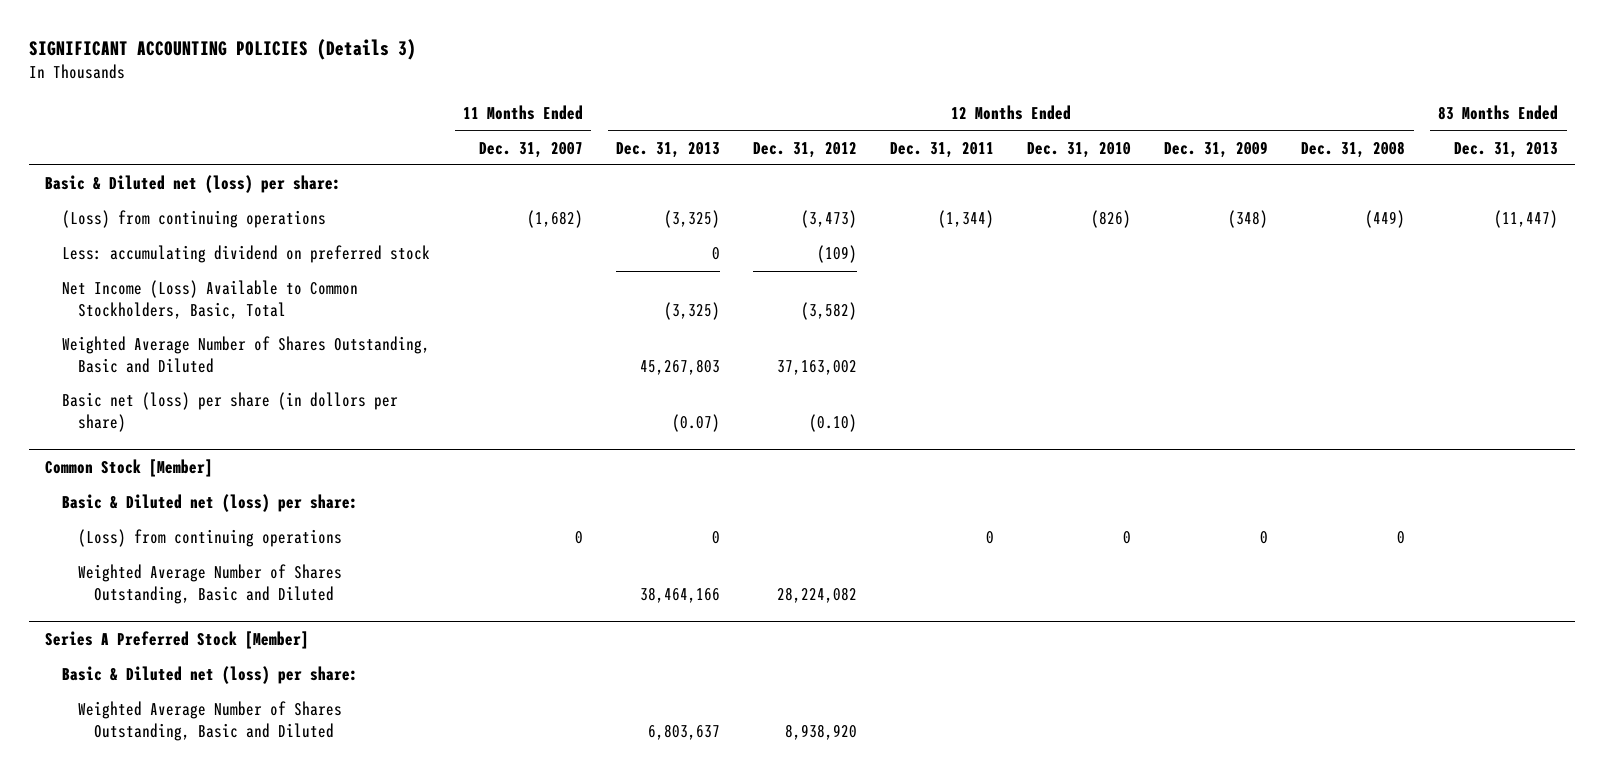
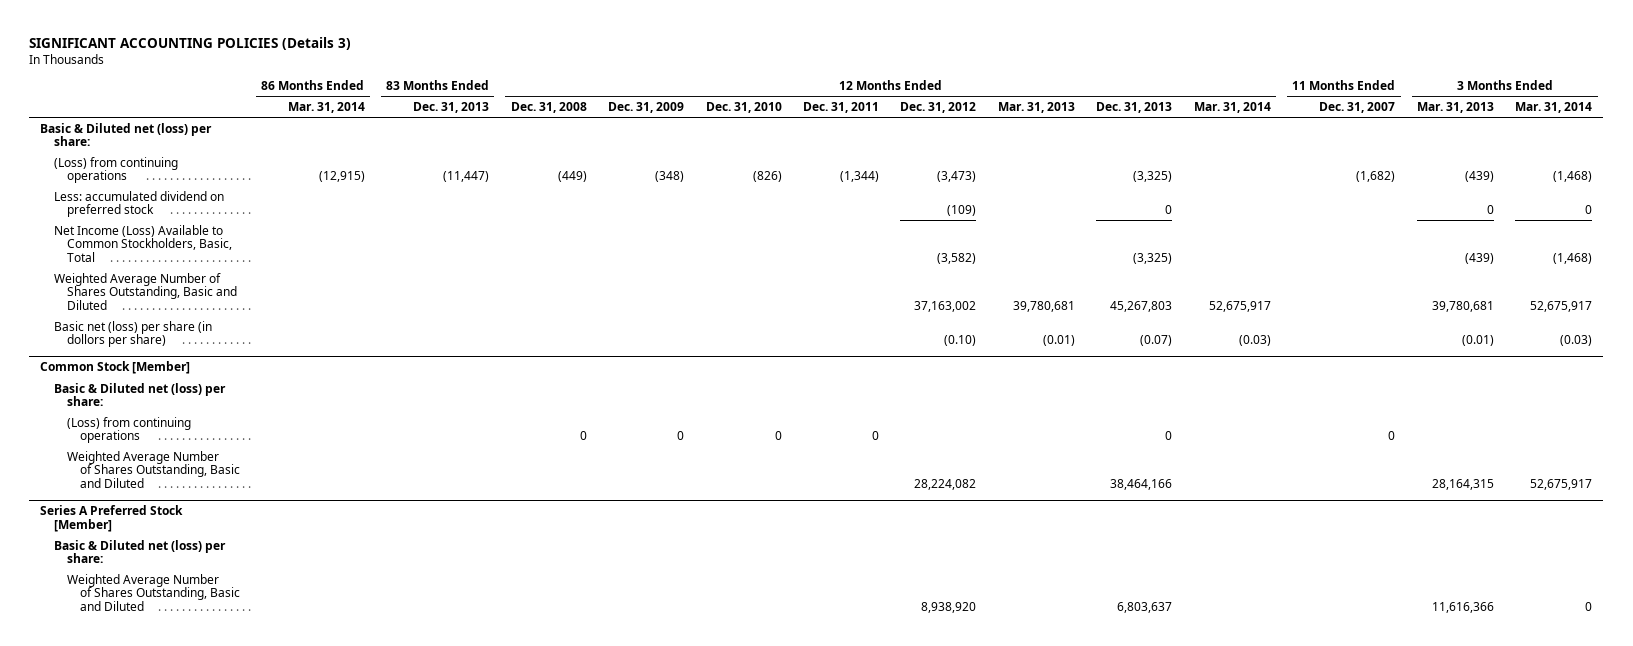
- | 11 Months Ended Dec. 31, 2007 | 12 Months Ended Dec. 31, 2013 | 12 Months Ended Dec. 31, 2012 | 12 Months Ended Dec. 31, 2011 | 12 Months Ended Dec. 31, 2010 | 12 Months Ended Dec. 31, 2009 | 12 Months Ended Dec. 31, 2008 | 83 Months Ended Dec. 31, 2013
+ | 86 Months Ended Mar. 31, 2014 | 83 Months Ended Dec. 31, 2013 | 12 Months Ended Dec. 31, 2008 | 12 Months Ended Dec. 31, 2009 | 12 Months Ended Dec. 31, 2010 | 12 Months Ended Dec. 31, 2011 | 12 Months Ended Dec. 31, 2012 | 12 Months Ended Mar. 31, 2013 | 12 Months Ended Dec. 31, 2013 | 12 Months Ended Mar. 31, 2014 | 11 Months Ended Dec. 31, 2007 | 3 Months Ended Mar. 31, 2013 | 3 Months Ended Mar. 31, 2014
- Less: accumulating dividend on preferred stock | | 0 | (109) | | | | |
+ Less: accumulated dividend on preferred stock | | | | | | | (109) | | 0 | | | 0 | 0

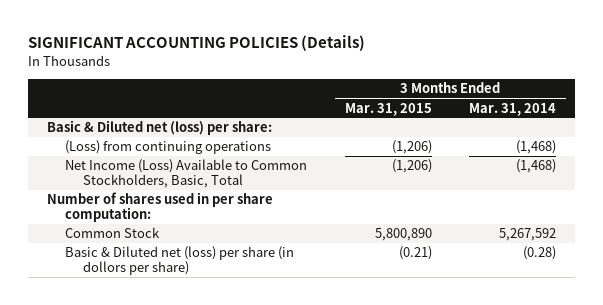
- SIGNIFICANT ACCOUNTING POLICIES (Details 3)
+ SIGNIFICANT ACCOUNTING POLICIES (Details)
- | 86 Months Ended Mar. 31, 2014 | 83 Months Ended Dec. 31, 2013 | 12 Months Ended Dec. 31, 2008 | 12 Months Ended Dec. 31, 2009 | 12 Months Ended Dec. 31, 2010 | 12 Months Ended Dec. 31, 2011 | 12 Months Ended Dec. 31, 2012 | 12 Months Ended Mar. 31, 2013 | 12 Months Ended Dec. 31, 2013 | 12 Months Ended Mar. 31, 2014 | 11 Months Ended Dec. 31, 2007 | 3 Months Ended Mar. 31, 2013 | 3 Months Ended Mar. 31, 2014
+ | 3 Months Ended Mar. 31, 2015 | 3 Months Ended Mar. 31, 2014
- Less: accumulated dividend on preferred stock | | | | | | | (109) | | 0 | | | 0 | 0
- Weighted Average Number of Shares Outstanding, Basic and Diluted | | | | | | | 37,163,002 | 39,780,681 | 45,267,803 | 52,675,917 | | 39,780,681 | 52,675,917
- Basic net (loss) per share (in dollors per share) | | | | | | | (0.10) | (0.01) | (0.07) | (0.03) | | (0.01) | (0.03)
- Common Stock [Member]
- Basic & Diluted net (loss) per share:
- (Loss) from continuing operations | | | 0 | 0 | 0 | 0 | | | 0 | | 0 | |
- Weighted Average Number of Shares Outstanding, Basic and Diluted | | | | | | | 28,224,082 | | 38,464,166 | | | 28,164,315 | 52,675,917
- Series A Preferred Stock [Member]
- Basic & Diluted net (loss) per share:
- Weighted Average Number of Shares Outstanding, Basic and Diluted | | | | | | | 8,938,920 | | 6,803,637 | | | 11,616,366 | 0
+ Number of shares used in per share computation:
+ Common Stock | 5,800,890 | 5,267,592
+ Basic & Diluted net (loss) per share (in dollors per share) | (0.21) | (0.28)

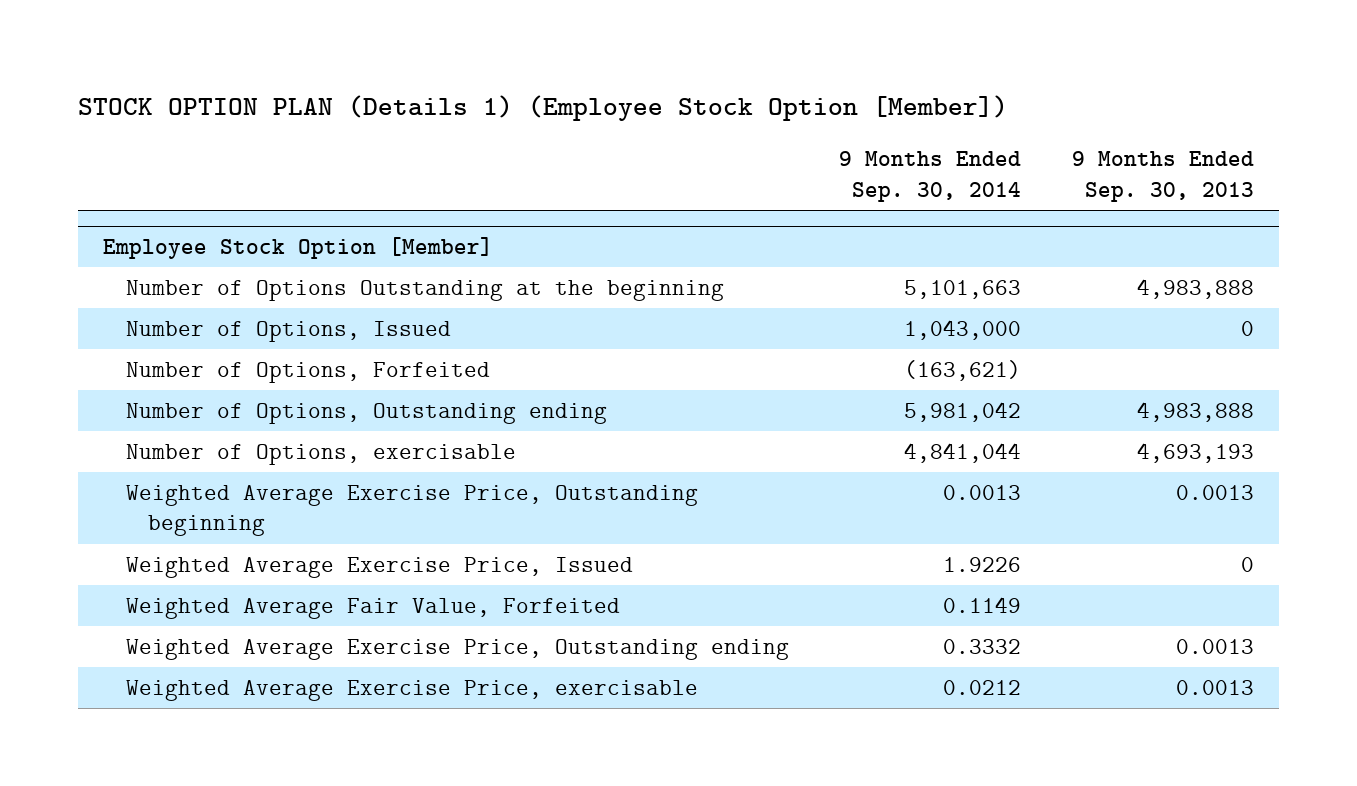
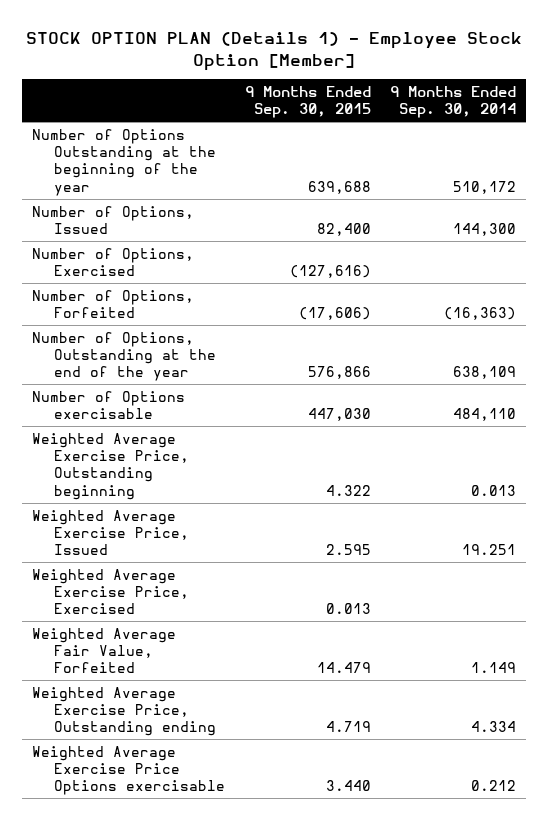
- STOCK OPTION PLAN (Details 1) (Employee Stock Option [Member])
+ STOCK OPTION PLAN (Details 1) - Employee Stock Option [Member]
- | 9 Months Ended Sep. 30, 2014 | 9 Months Ended Sep. 30, 2013
+ | 9 Months Ended Sep. 30, 2015 | 9 Months Ended Sep. 30, 2014
- Employee Stock Option [Member]
- Number of Options Outstanding at the beginning | 5,101,663 | 4,983,888
- Number of Options, Issued | 1,043,000 | 0
- Number of Options, Forfeited | (163,621) |
- Number of Options, Outstanding ending | 5,981,042 | 4,983,888
- Number of Options, exercisable | 4,841,044 | 4,693,193
- Weighted Average Exercise Price, Outstanding beginning | 0.0013 | 0.0013
- Weighted Average Exercise Price, Issued | 1.9226 | 0
- Weighted Average Fair Value, Forfeited | 0.1149 |
- Weighted Average Exercise Price, Outstanding ending | 0.3332 | 0.0013
- Weighted Average Exercise Price, exercisable | 0.0212 | 0.0013
+ Number of Options Outstanding at the beginning of the year | 639,688 | 510,172
+ Number of Options, Issued | 82,400 | 144,300
+ Number of Options, Exercised | (127,616) |
+ Number of Options, Forfeited | (17,606) | (16,363)
+ Number of Options, Outstanding at the end of the year | 576,866 | 638,109
+ Number of Options exercisable | 447,030 | 484,110
+ Weighted Average Exercise Price, Outstanding beginning | 4.322 | 0.013
+ Weighted Average Exercise Price, Issued | 2.595 | 19.251
+ Weighted Average Exercise Price, Exercised | 0.013 |
+ Weighted Average Fair Value, Forfeited | 14.479 | 1.149
+ Weighted Average Exercise Price, Outstanding ending | 4.719 | 4.334
+ Weighted Average Exercise Price Options exercisable | 3.440 | 0.212

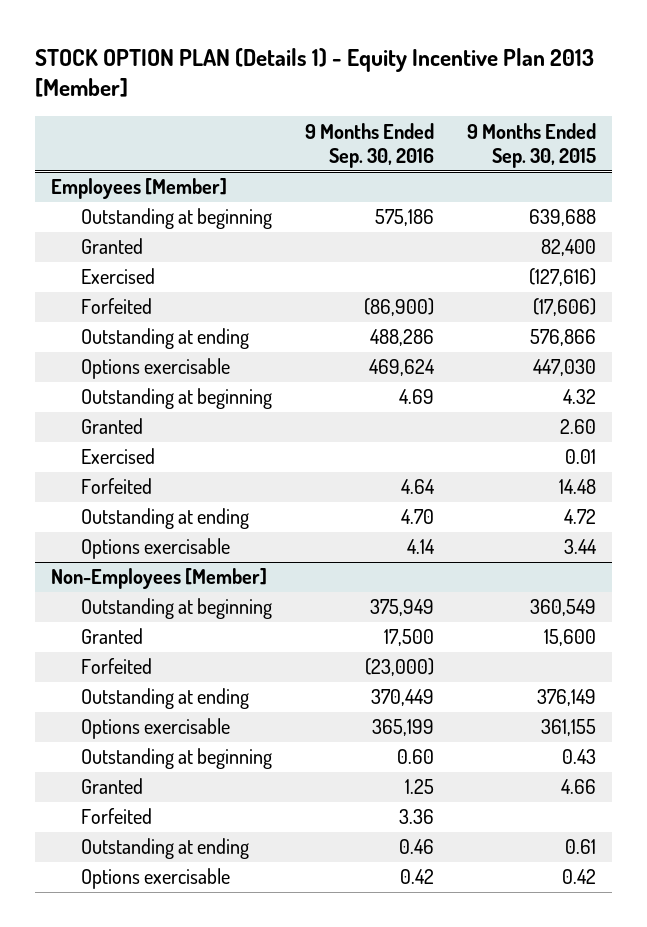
- STOCK OPTION PLAN (Details 1) - Employee Stock Option [Member]
+ STOCK OPTION PLAN (Details 1) - Equity Incentive Plan 2013 [Member]
- | 9 Months Ended Sep. 30, 2015 | 9 Months Ended Sep. 30, 2014
+ | 9 Months Ended Sep. 30, 2016 | 9 Months Ended Sep. 30, 2015
- Number of Options Outstanding at the beginning of the year | 639,688 | 510,172
- Number of Options, Issued | 82,400 | 144,300
- Number of Options, Exercised | (127,616) |
- Number of Options, Forfeited | (17,606) | (16,363)
- Number of Options, Outstanding at the end of the year | 576,866 | 638,109
- Number of Options exercisable | 447,030 | 484,110
- Weighted Average Exercise Price, Outstanding beginning | 4.322 | 0.013
- Weighted Average Exercise Price, Issued | 2.595 | 19.251
- Weighted Average Exercise Price, Exercised | 0.013 |
- Weighted Average Fair Value, Forfeited | 14.479 | 1.149
- Weighted Average Exercise Price, Outstanding ending | 4.719 | 4.334
- Weighted Average Exercise Price Options exercisable | 3.440 | 0.212
+ Employees [Member]
+ Outstanding at beginning | 575,186 | 639,688
+ Granted | | 82,400
+ Exercised | | (127,616)
+ Forfeited | (86,900) | (17,606)
+ Outstanding at ending | 488,286 | 576,866
+ Options exercisable | 469,624 | 447,030
+ Outstanding at beginning | 4.69 | 4.32
+ Granted | | 2.60
+ Exercised | | 0.01
+ Forfeited | 4.64 | 14.48
+ Outstanding at ending | 4.70 | 4.72
+ Options exercisable | 4.14 | 3.44
+ Non-Employees [Member]
+ Outstanding at beginning | 375,949 | 360,549
+ Granted | 17,500 | 15,600
+ Forfeited | (23,000) |
+ Outstanding at ending | 370,449 | 376,149
+ Options exercisable | 365,199 | 361,155
+ Outstanding at beginning | 0.60 | 0.43
+ Granted | 1.25 | 4.66
+ Forfeited | 3.36 |
+ Outstanding at ending | 0.46 | 0.61
+ Options exercisable | 0.42 | 0.42

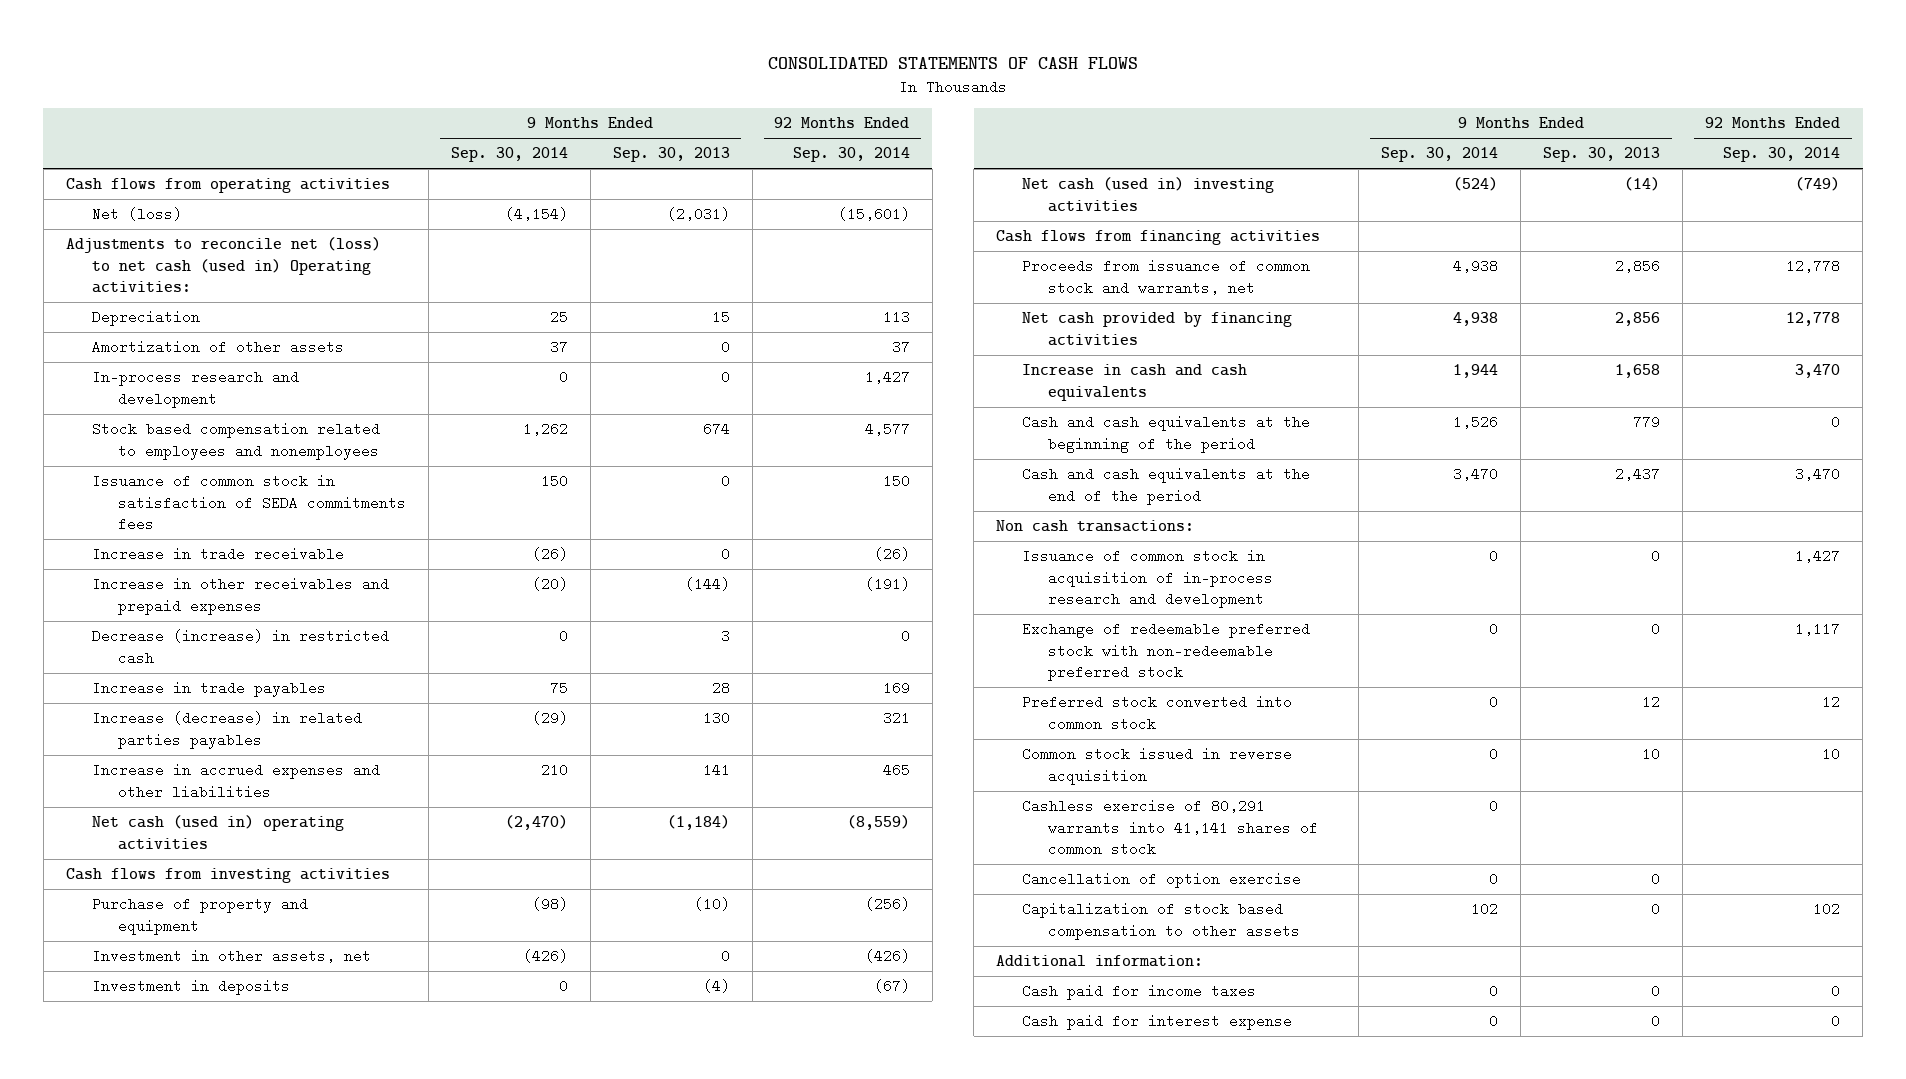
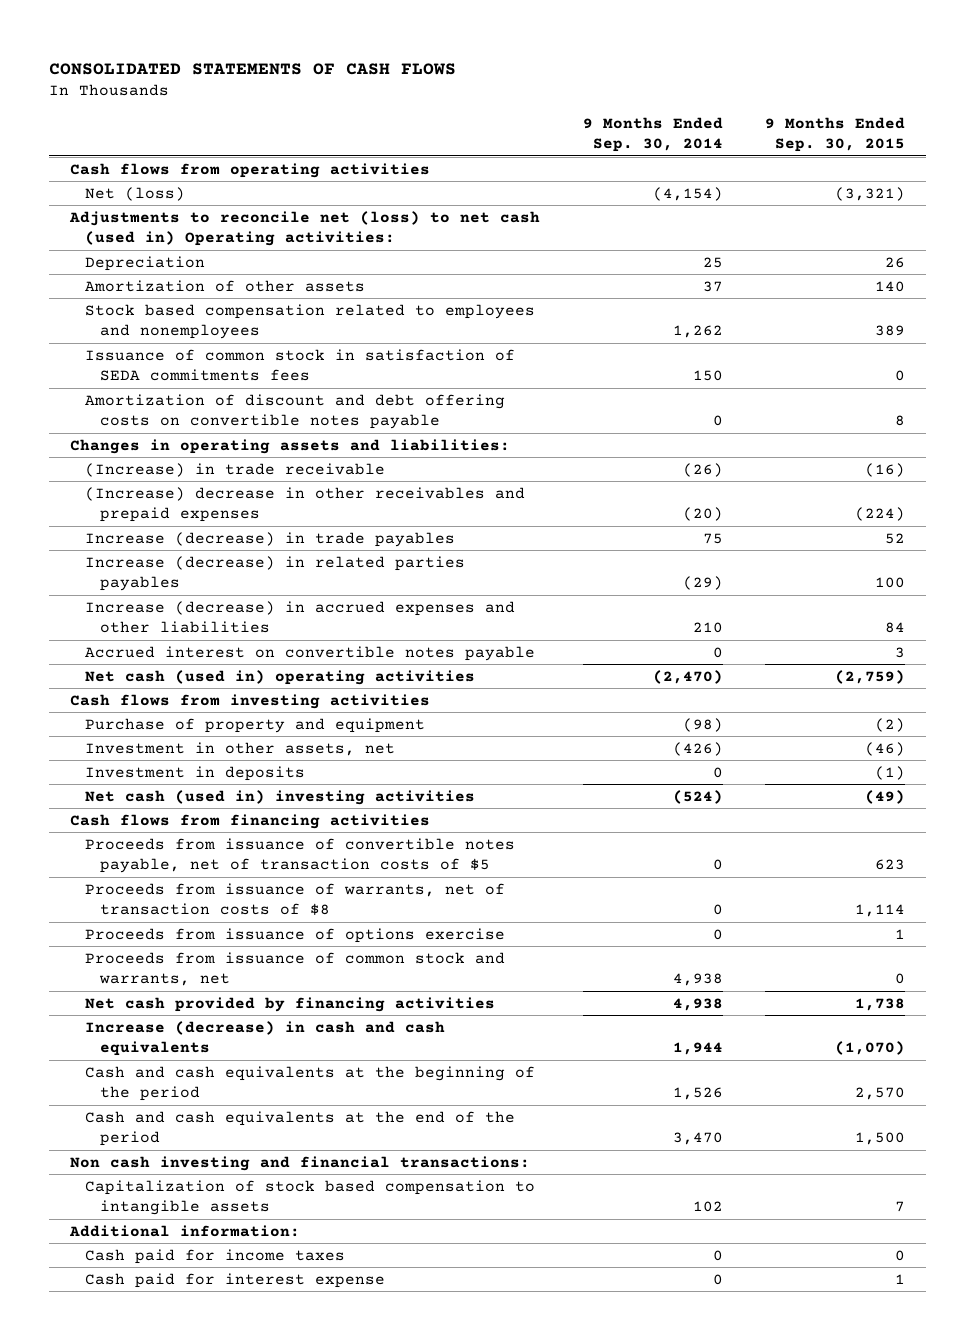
- | 9 Months Ended Sep. 30, 2014 | 9 Months Ended Sep. 30, 2013 | 92 Months Ended Sep. 30, 2014
+ | 9 Months Ended Sep. 30, 2014 | 9 Months Ended Sep. 30, 2015
- In-process research and development | 0 | 0 | 1,427
- Increase in trade receivable | (26) | 0 | (26)
- Increase in other receivables and prepaid expenses | (20) | (144) | (191)
- Decrease (increase) in restricted cash | 0 | 3 | 0
- Increase in trade payables | 75 | 28 | 169
+ Amortization of discount and debt offering costs on convertible notes payable | 0 | 8
+ Changes in operating assets and liabilities:
+ (Increase) in trade receivable | (26) | (16)
+ (Increase) decrease in other receivables and prepaid expenses | (20) | (224)
+ Increase (decrease) in trade payables | 75 | 52
- Increase in accrued expenses and other liabilities | 210 | 141 | 465
+ Increase (decrease) in accrued expenses and other liabilities | 210 | 84
+ Accrued interest on convertible notes payable | 0 | 3
+ Proceeds from issuance of convertible notes payable, net of transaction costs of $5 | 0 | 623
+ Proceeds from issuance of warrants, net of transaction costs of $8 | 0 | 1,114
+ Proceeds from issuance of options exercise | 0 | 1
- Increase in cash and cash equivalents | 1,944 | 1,658 | 3,470
+ Increase (decrease) in cash and cash equivalents | 1,944 | (1,070)
- Non cash transactions:
- Issuance of common stock in acquisition of in-process research and development | 0 | 0 | 1,427
- Exchange of redeemable preferred stock with non-redeemable preferred stock | 0 | 0 | 1,117
- Preferred stock converted into common stock | 0 | 12 | 12
- Common stock issued in reverse acquisition | 0 | 10 | 10
- Cashless exercise of 80,291 warrants into 41,141 shares of common stock | 0 | |
- Cancellation of option exercise | 0 | 0 |
- Capitalization of stock based compensation to other assets | 102 | 0 | 102
+ Non cash investing and financial transactions:
+ Capitalization of stock based compensation to intangible assets | 102 | 7

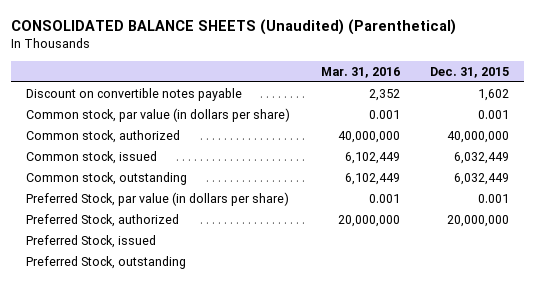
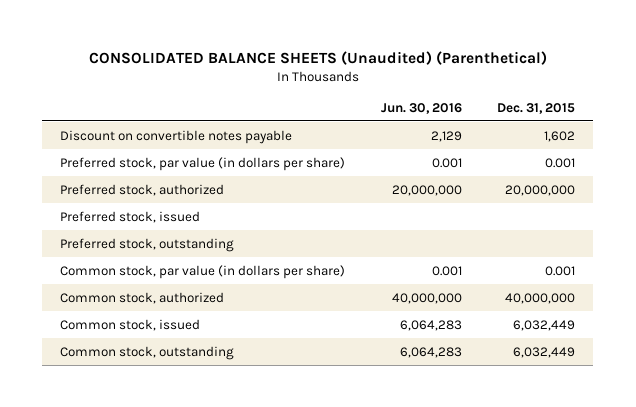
- | Mar. 31, 2016 | Dec. 31, 2015
+ | Jun. 30, 2016 | Dec. 31, 2015
+ Preferred stock, par value (in dollars per share) | 0.001 | 0.001
+ Preferred stock, authorized | 20,000,000 | 20,000,000
+ Preferred stock, issued
+ Preferred stock, outstanding
- Preferred Stock, par value (in dollars per share) | 0.001 | 0.001
- Preferred Stock, authorized | 20,000,000 | 20,000,000
- Preferred Stock, issued
- Preferred Stock, outstanding

